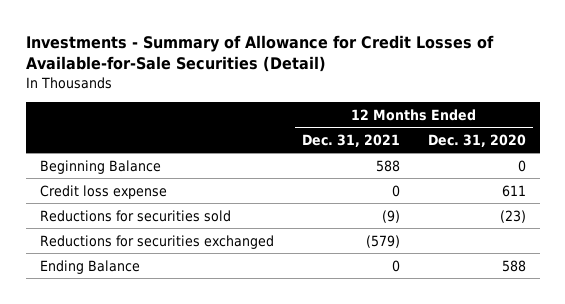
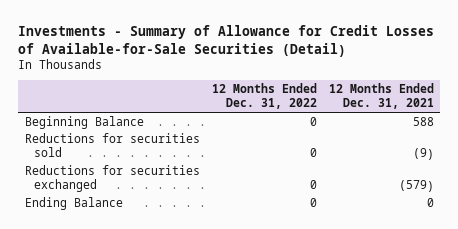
- | 12 Months Ended Dec. 31, 2021 | 12 Months Ended Dec. 31, 2020
+ | 12 Months Ended Dec. 31, 2022 | 12 Months Ended Dec. 31, 2021
- Credit loss expense | 0 | 611

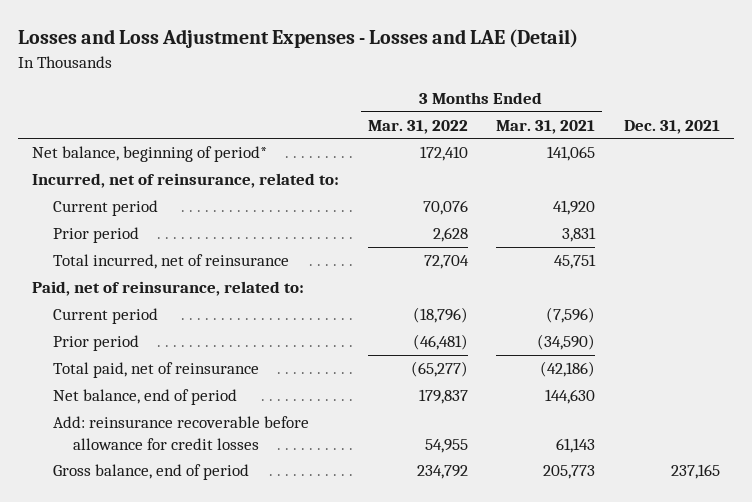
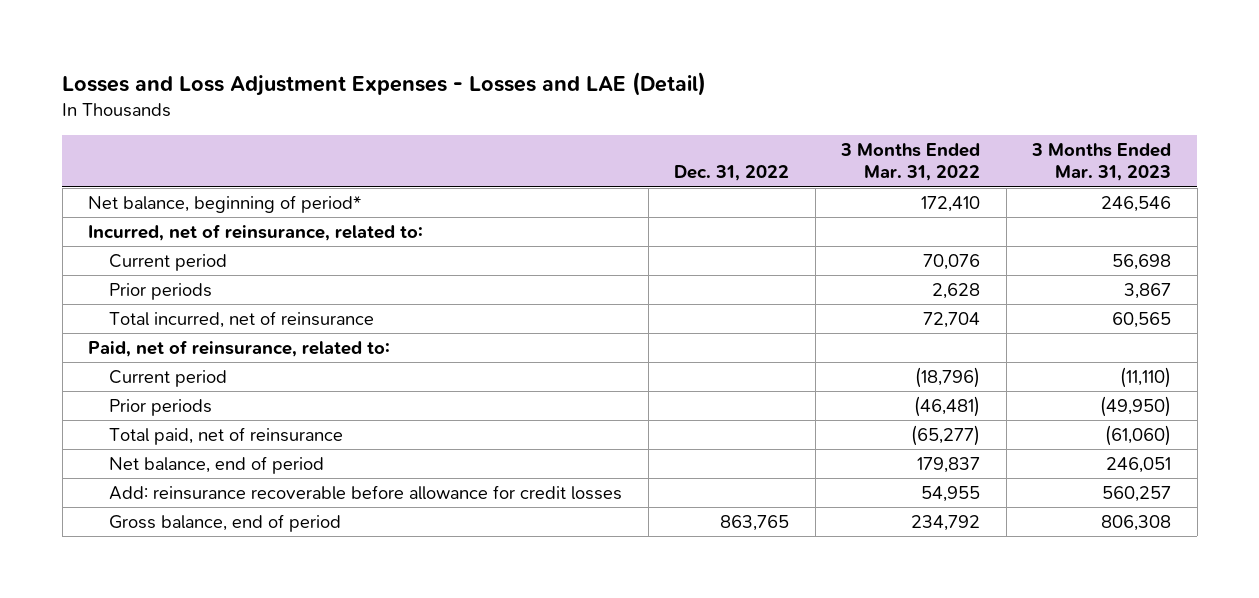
- | 3 Months Ended Mar. 31, 2022 | 3 Months Ended Mar. 31, 2021 | Dec. 31, 2021
+ | Dec. 31, 2022 | 3 Months Ended Mar. 31, 2022 | 3 Months Ended Mar. 31, 2023
- Prior period | 2,628 | 3,831 |
+ Prior periods | | 2,628 | 3,867
- Prior period | (46,481) | (34,590) |
+ Prior periods | | (46,481) | (49,950)

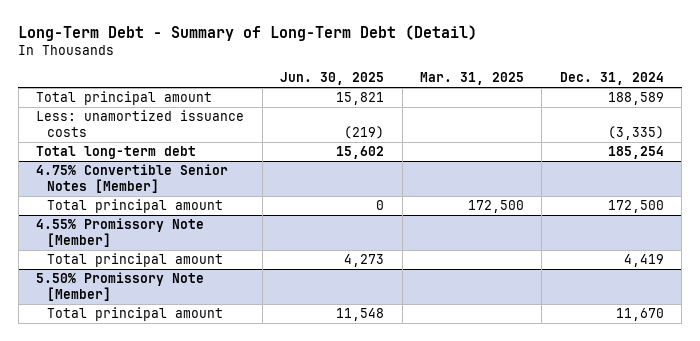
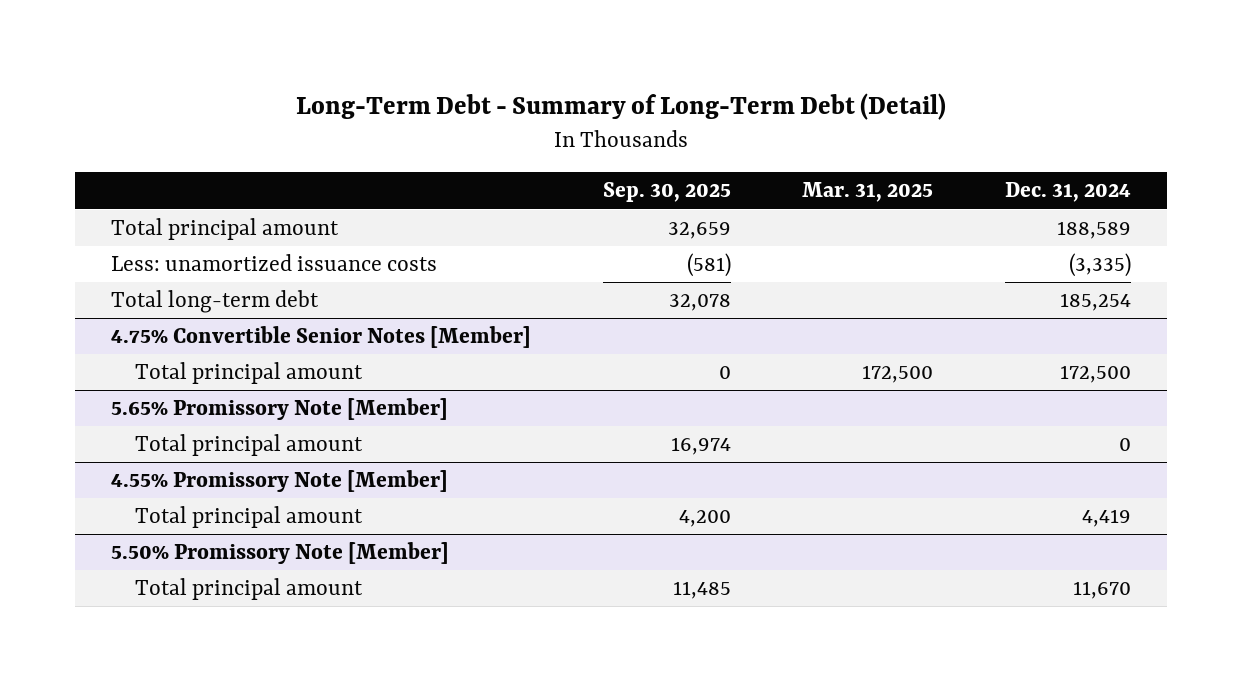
- | Jun. 30, 2025 | Mar. 31, 2025 | Dec. 31, 2024
+ | Sep. 30, 2025 | Mar. 31, 2025 | Dec. 31, 2024
+ 5.65% Promissory Note [Member]
+ Total principal amount | 16,974 | | 0

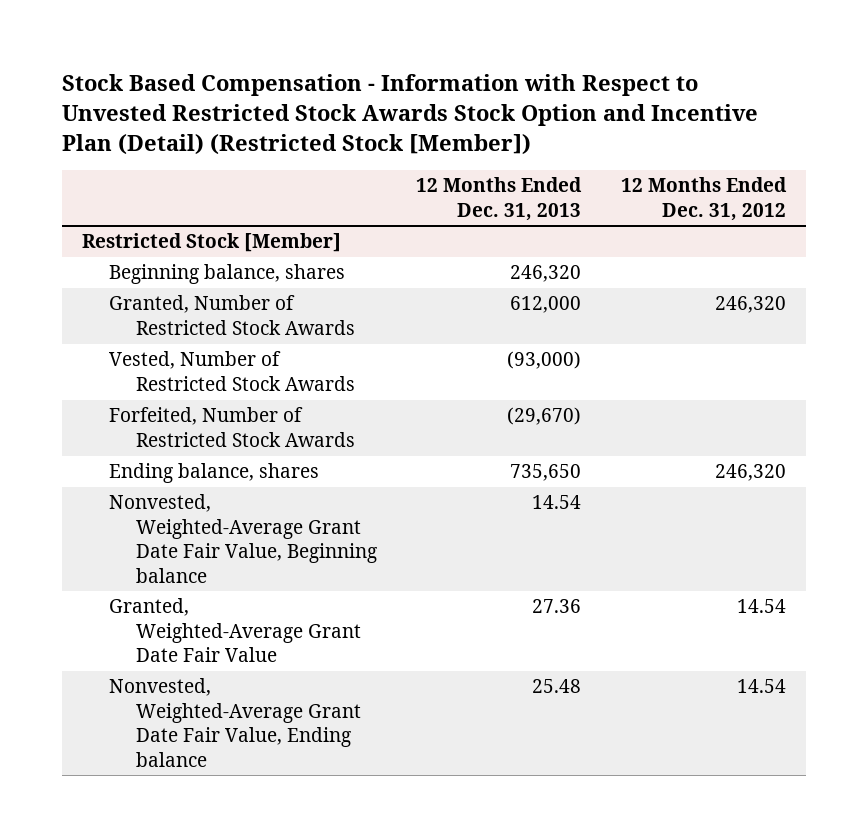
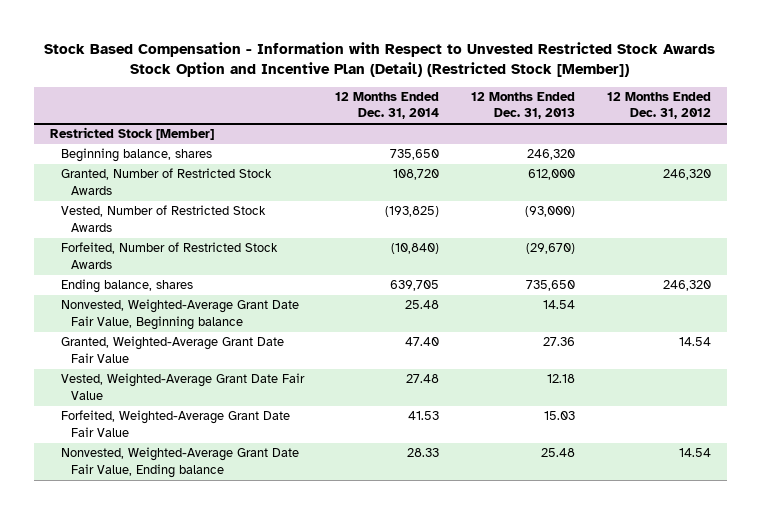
- | 12 Months Ended Dec. 31, 2013 | 12 Months Ended Dec. 31, 2012
+ | 12 Months Ended Dec. 31, 2014 | 12 Months Ended Dec. 31, 2013 | 12 Months Ended Dec. 31, 2012
@ Restricted Stock [Member]
+ Vested, Weighted-Average Grant Date Fair Value | 27.48 | 12.18 |
+ Forfeited, Weighted-Average Grant Date Fair Value | 41.53 | 15.03 |

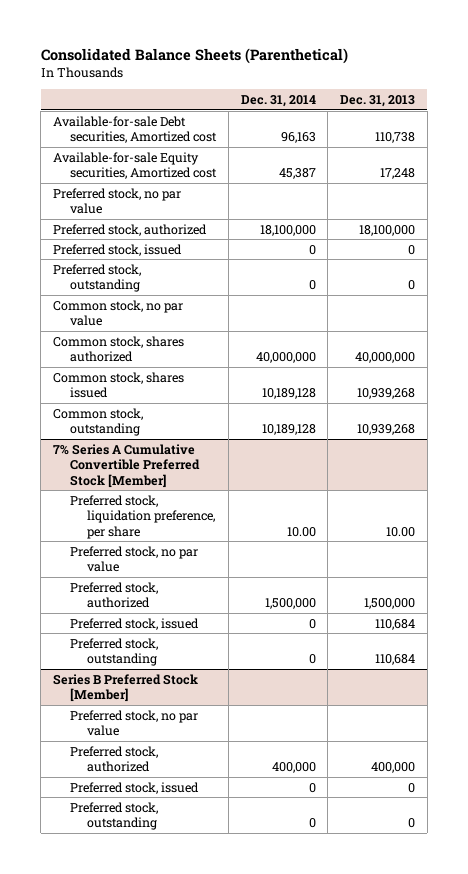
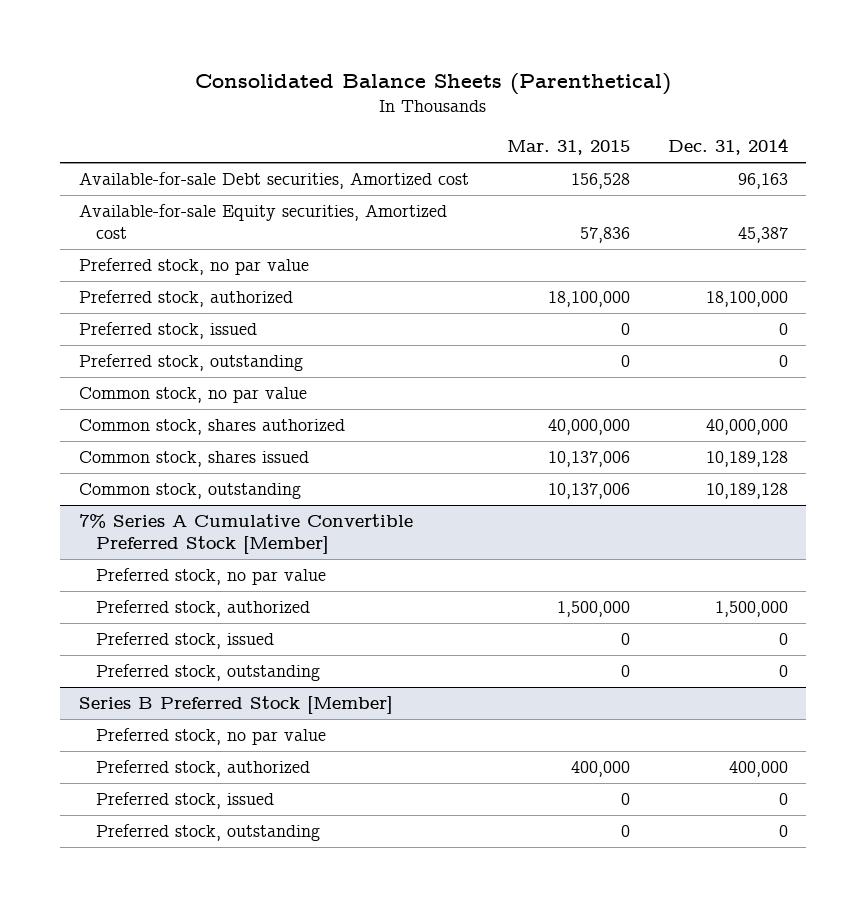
- | Dec. 31, 2014 | Dec. 31, 2013
+ | Mar. 31, 2015 | Dec. 31, 2014
@ 7% Series A Cumulative Convertible Preferred Stock [Member]
- Preferred stock, liquidation preference, per share | 10.00 | 10.00

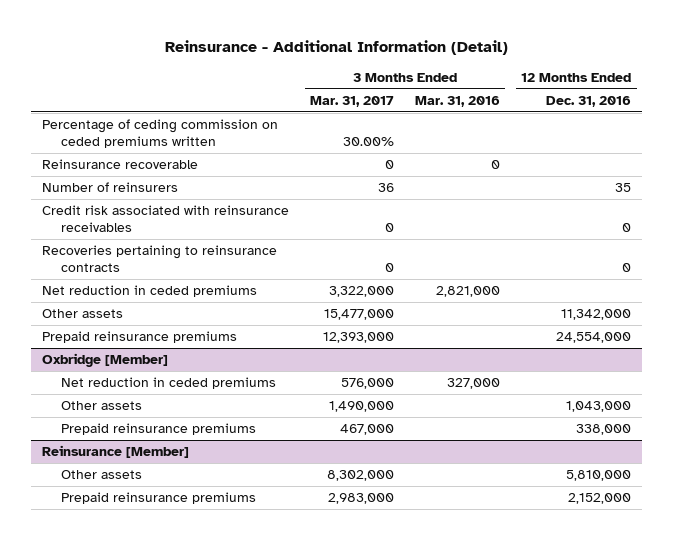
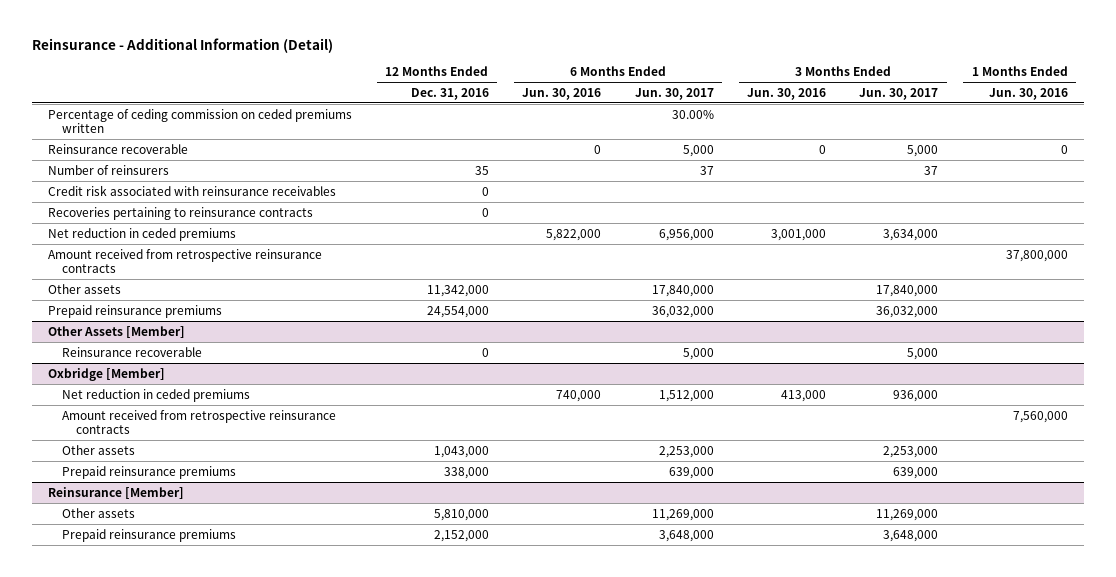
- | 3 Months Ended Mar. 31, 2017 | 3 Months Ended Mar. 31, 2016 | 12 Months Ended Dec. 31, 2016
+ | 12 Months Ended Dec. 31, 2016 | 6 Months Ended Jun. 30, 2016 | 6 Months Ended Jun. 30, 2017 | 3 Months Ended Jun. 30, 2016 | 3 Months Ended Jun. 30, 2017 | 1 Months Ended Jun. 30, 2016
+ Amount received from retrospective reinsurance contracts | | | | | | 37,800,000
+ Other Assets [Member]
+ Reinsurance recoverable | 0 | | 5,000 | | 5,000 |
@ Oxbridge [Member]
+ Amount received from retrospective reinsurance contracts | | | | | | 7,560,000

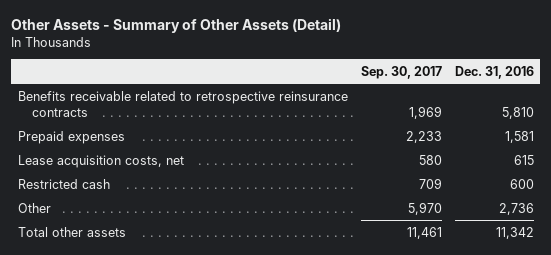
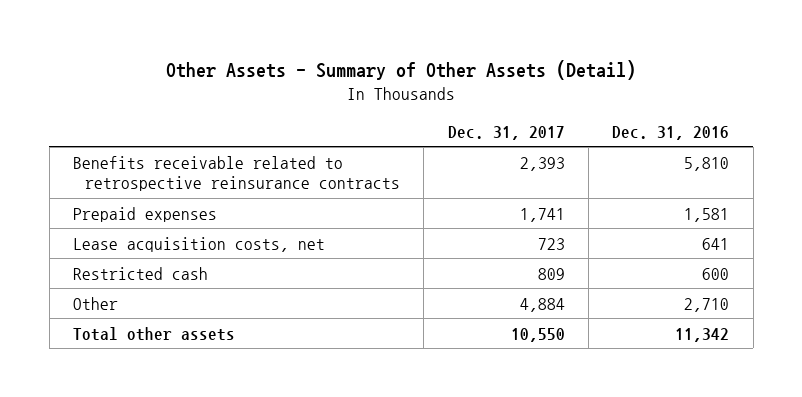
- | Sep. 30, 2017 | Dec. 31, 2016
+ | Dec. 31, 2017 | Dec. 31, 2016
- Lease acquisition costs, net | 580 | 615
+ Lease acquisition costs, net | 723 | 641
- Other | 5,970 | 2,736
+ Other | 4,884 | 2,710

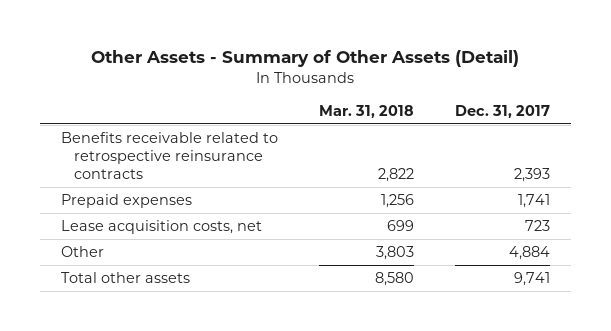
- | Dec. 31, 2017 | Dec. 31, 2016
+ | Mar. 31, 2018 | Dec. 31, 2017
- Restricted cash | 809 | 600
- Total other assets | 10,550 | 11,342
+ Total other assets | 8,580 | 9,741

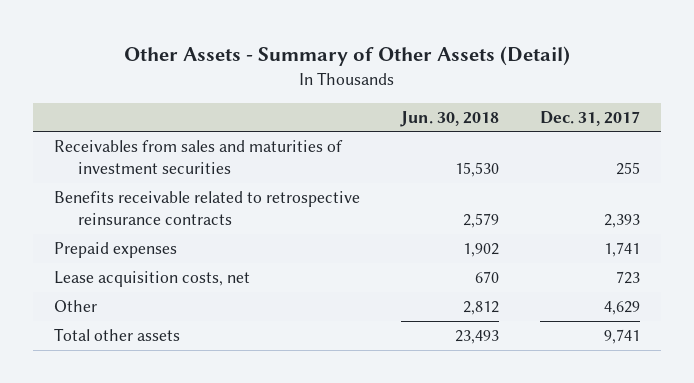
- | Mar. 31, 2018 | Dec. 31, 2017
+ | Jun. 30, 2018 | Dec. 31, 2017
+ Receivables from sales and maturities of investment securities | 15,530 | 255
- Other | 3,803 | 4,884
+ Other | 2,812 | 4,629

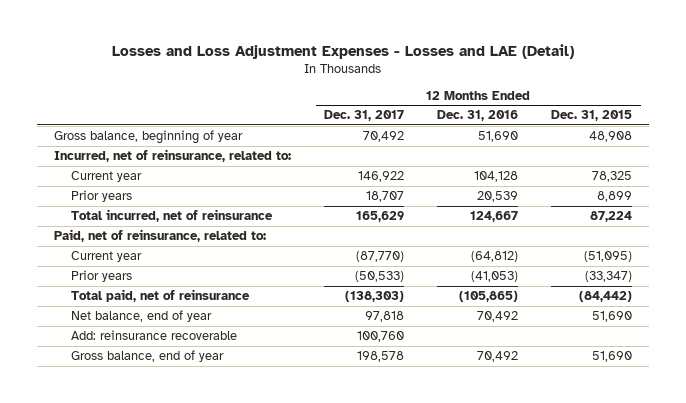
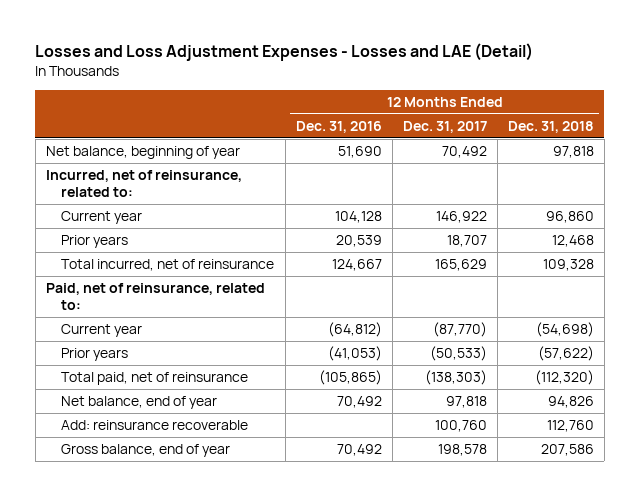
- | 12 Months Ended Dec. 31, 2017 | 12 Months Ended Dec. 31, 2016 | 12 Months Ended Dec. 31, 2015
+ | 12 Months Ended Dec. 31, 2016 | 12 Months Ended Dec. 31, 2017 | 12 Months Ended Dec. 31, 2018
- Gross balance, beginning of year | 70,492 | 51,690 | 48,908
+ Net balance, beginning of year | 51,690 | 70,492 | 97,818

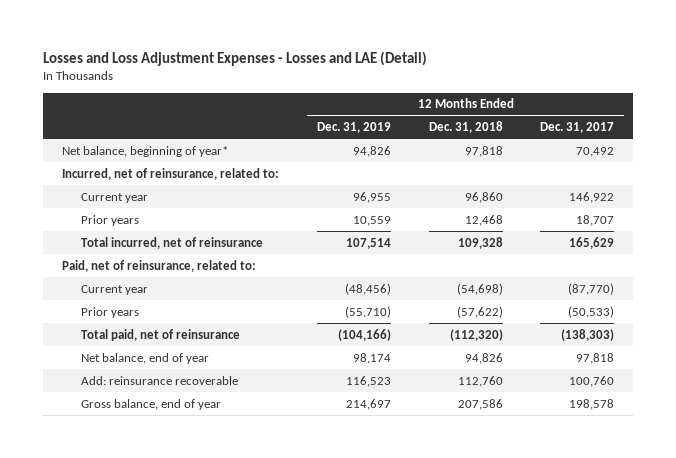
- | 12 Months Ended Dec. 31, 2016 | 12 Months Ended Dec. 31, 2017 | 12 Months Ended Dec. 31, 2018
+ | 12 Months Ended Dec. 31, 2019 | 12 Months Ended Dec. 31, 2018 | 12 Months Ended Dec. 31, 2017
- Net balance, beginning of year | 51,690 | 70,492 | 97,818
+ Net balance, beginning of year* | 94,826 | 97,818 | 70,492

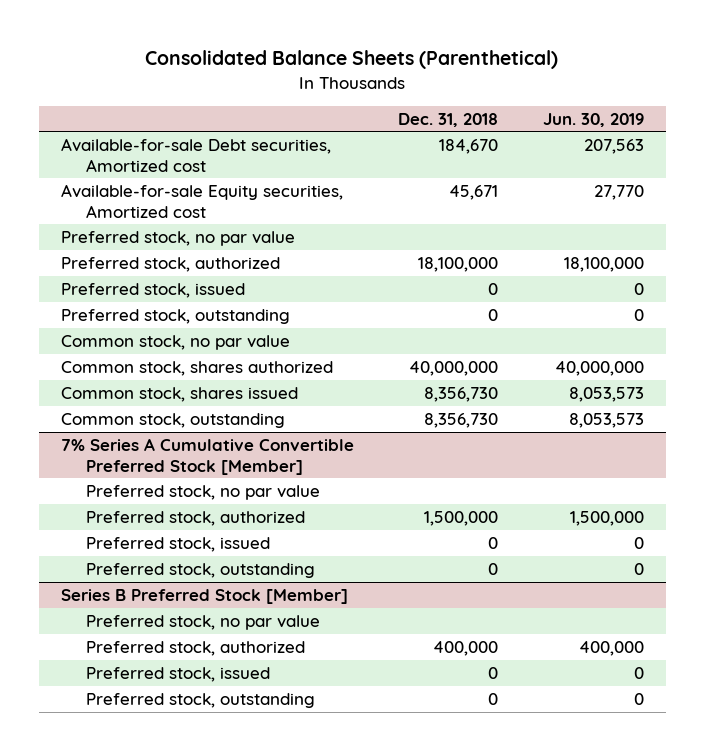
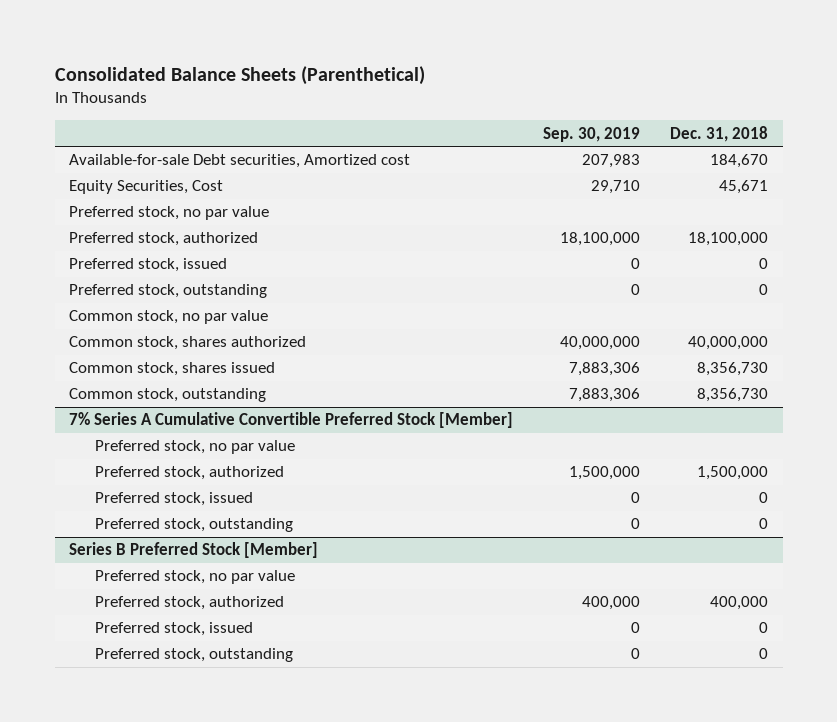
- | Dec. 31, 2018 | Jun. 30, 2019
+ | Sep. 30, 2019 | Dec. 31, 2018
- Available-for-sale Equity securities, Amortized cost | 45,671 | 27,770
+ Equity Securities, Cost | 29,710 | 45,671

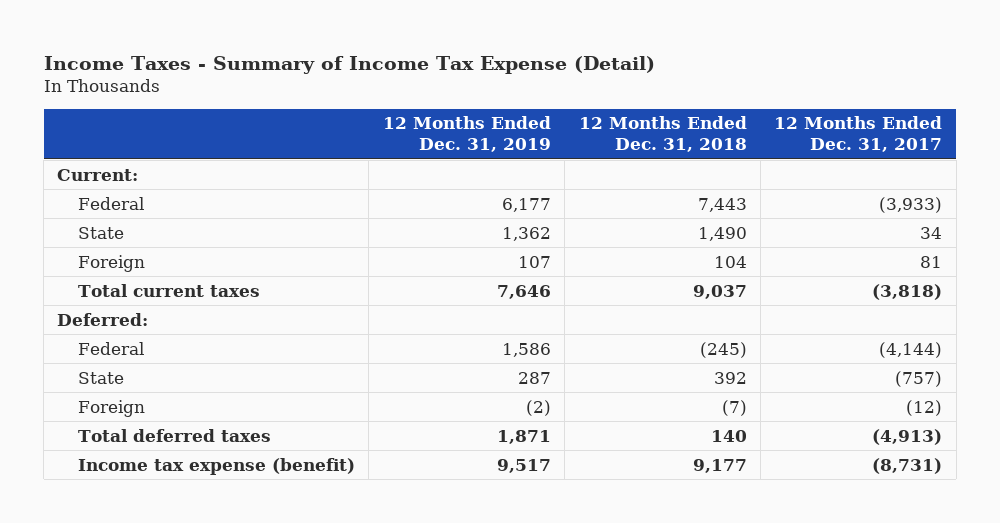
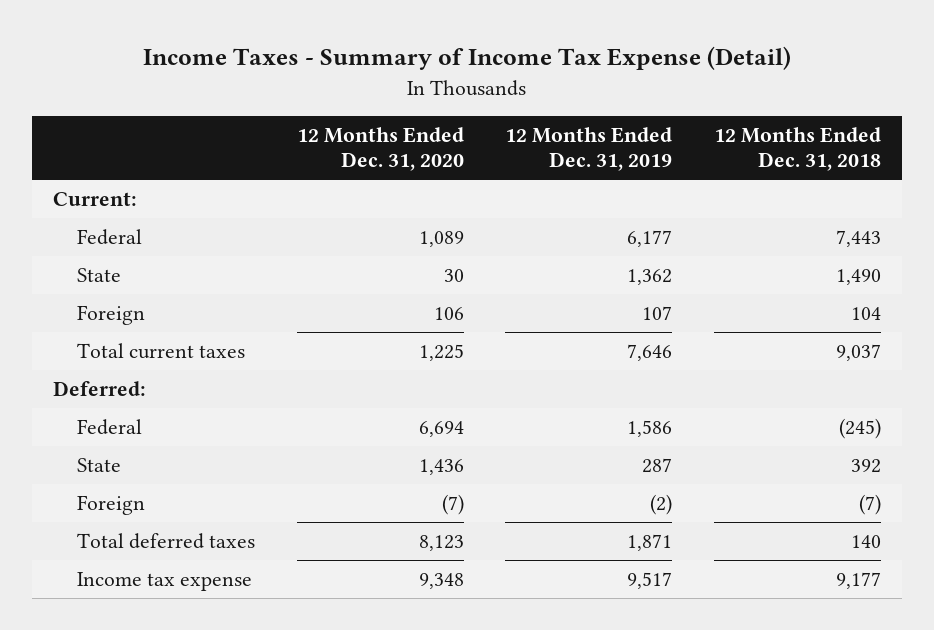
- | 12 Months Ended Dec. 31, 2019 | 12 Months Ended Dec. 31, 2018 | 12 Months Ended Dec. 31, 2017
+ | 12 Months Ended Dec. 31, 2020 | 12 Months Ended Dec. 31, 2019 | 12 Months Ended Dec. 31, 2018
- Income tax expense (benefit) | 9,517 | 9,177 | (8,731)
+ Income tax expense | 9,348 | 9,517 | 9,177

